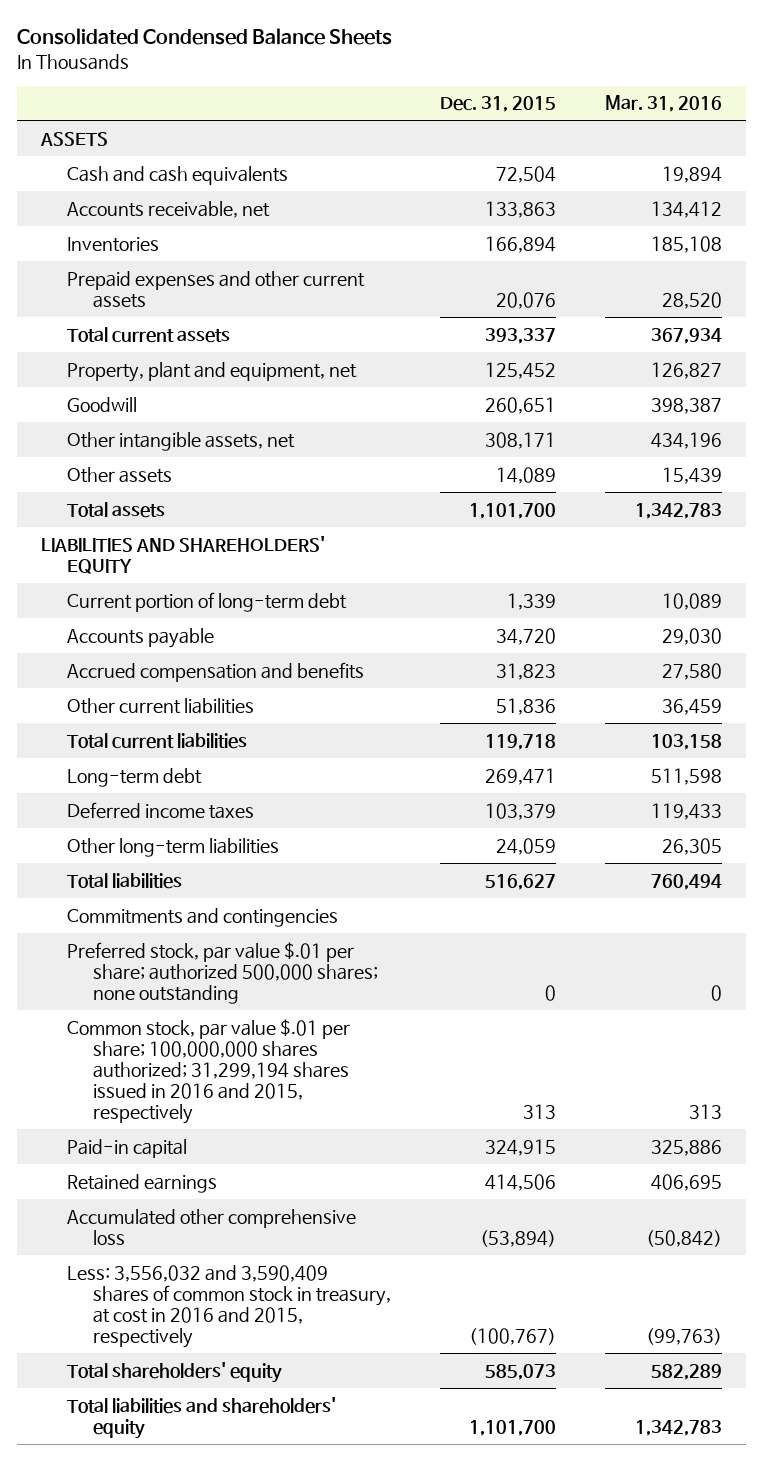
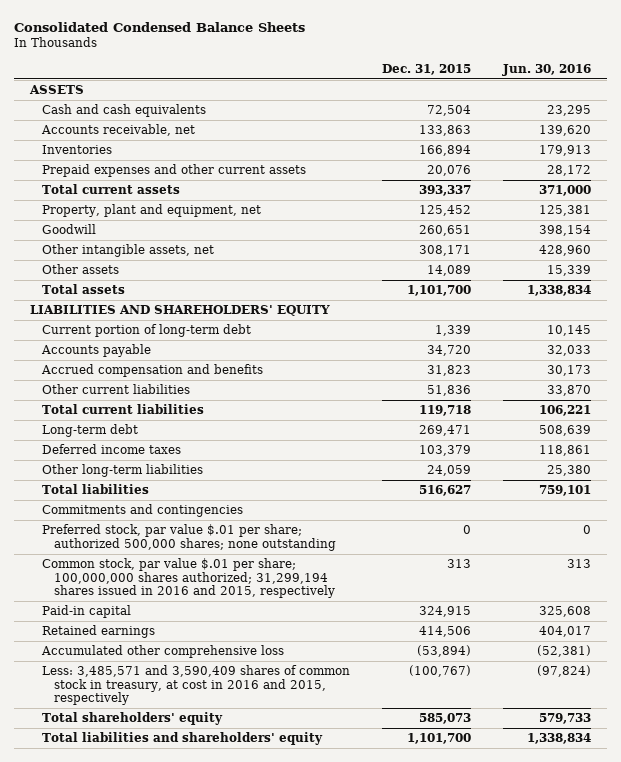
- | Dec. 31, 2015 | Mar. 31, 2016
+ | Dec. 31, 2015 | Jun. 30, 2016
- Less: 3,556,032 and 3,590,409 shares of common stock in treasury, at cost in 2016 and 2015, respectively | (100,767) | (99,763)
+ Less: 3,485,571 and 3,590,409 shares of common stock in treasury, at cost in 2016 and 2015, respectively | (100,767) | (97,824)

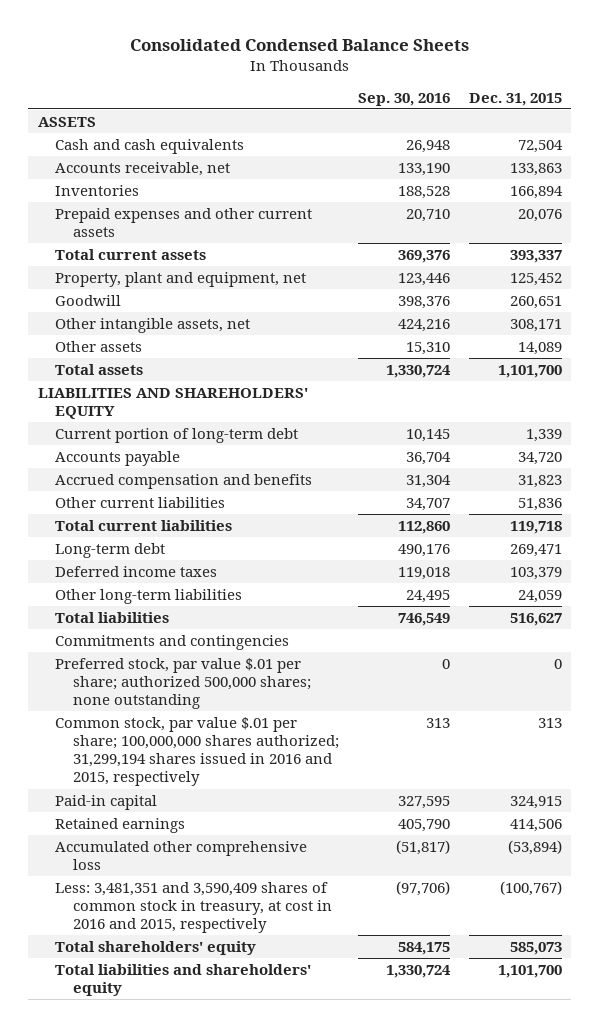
- | Dec. 31, 2015 | Jun. 30, 2016
+ | Sep. 30, 2016 | Dec. 31, 2015
- Less: 3,485,571 and 3,590,409 shares of common stock in treasury, at cost in 2016 and 2015, respectively | (100,767) | (97,824)
+ Less: 3,481,351 and 3,590,409 shares of common stock in treasury, at cost in 2016 and 2015, respectively | (97,706) | (100,767)

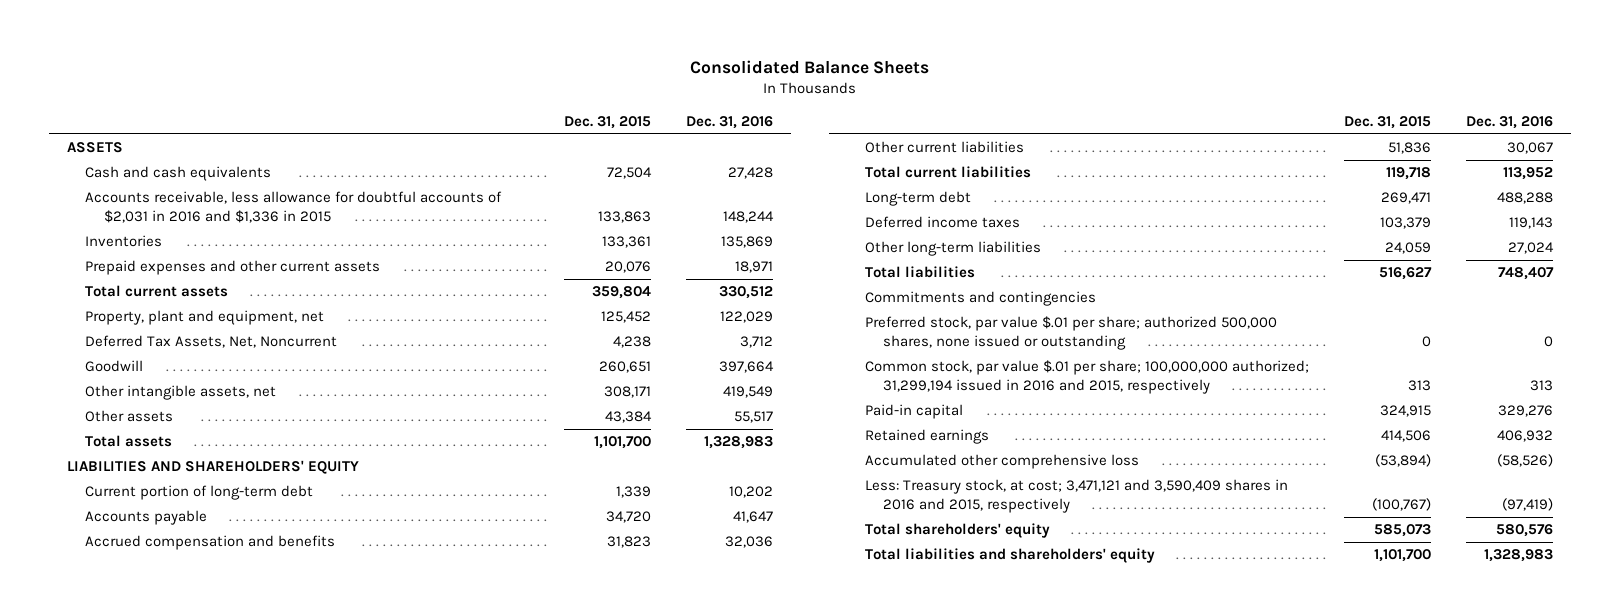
- Consolidated Condensed Balance Sheets
+ Consolidated Balance Sheets
- | Sep. 30, 2016 | Dec. 31, 2015
+ | Dec. 31, 2015 | Dec. 31, 2016
- Accounts receivable, net | 133,190 | 133,863
- Inventories | 188,528 | 166,894
+ Accounts receivable, less allowance for doubtful accounts of $2,031 in 2016 and $1,336 in 2015 | 133,863 | 148,244
+ Inventories | 133,361 | 135,869
- Total current assets | 369,376 | 393,337
+ Total current assets | 359,804 | 330,512
+ Deferred Tax Assets, Net, Noncurrent | 4,238 | 3,712
- Other assets | 15,310 | 14,089
+ Other assets | 43,384 | 55,517
- Preferred stock, par value $.01 per share; authorized 500,000 shares; none outstanding | 0 | 0
- Common stock, par value $.01 per share; 100,000,000 shares authorized; 31,299,194 shares issued in 2016 and 2015, respectively | 313 | 313
+ Preferred stock, par value $.01 per share; authorized 500,000 shares, none issued or outstanding | 0 | 0
+ Common stock, par value $.01 per share; 100,000,000 authorized; 31,299,194 issued in 2016 and 2015, respectively | 313 | 313
- Less: 3,481,351 and 3,590,409 shares of common stock in treasury, at cost in 2016 and 2015, respectively | (97,706) | (100,767)
+ Less: Treasury stock, at cost; 3,471,121 and 3,590,409 shares in 2016 and 2015, respectively | (100,767) | (97,419)

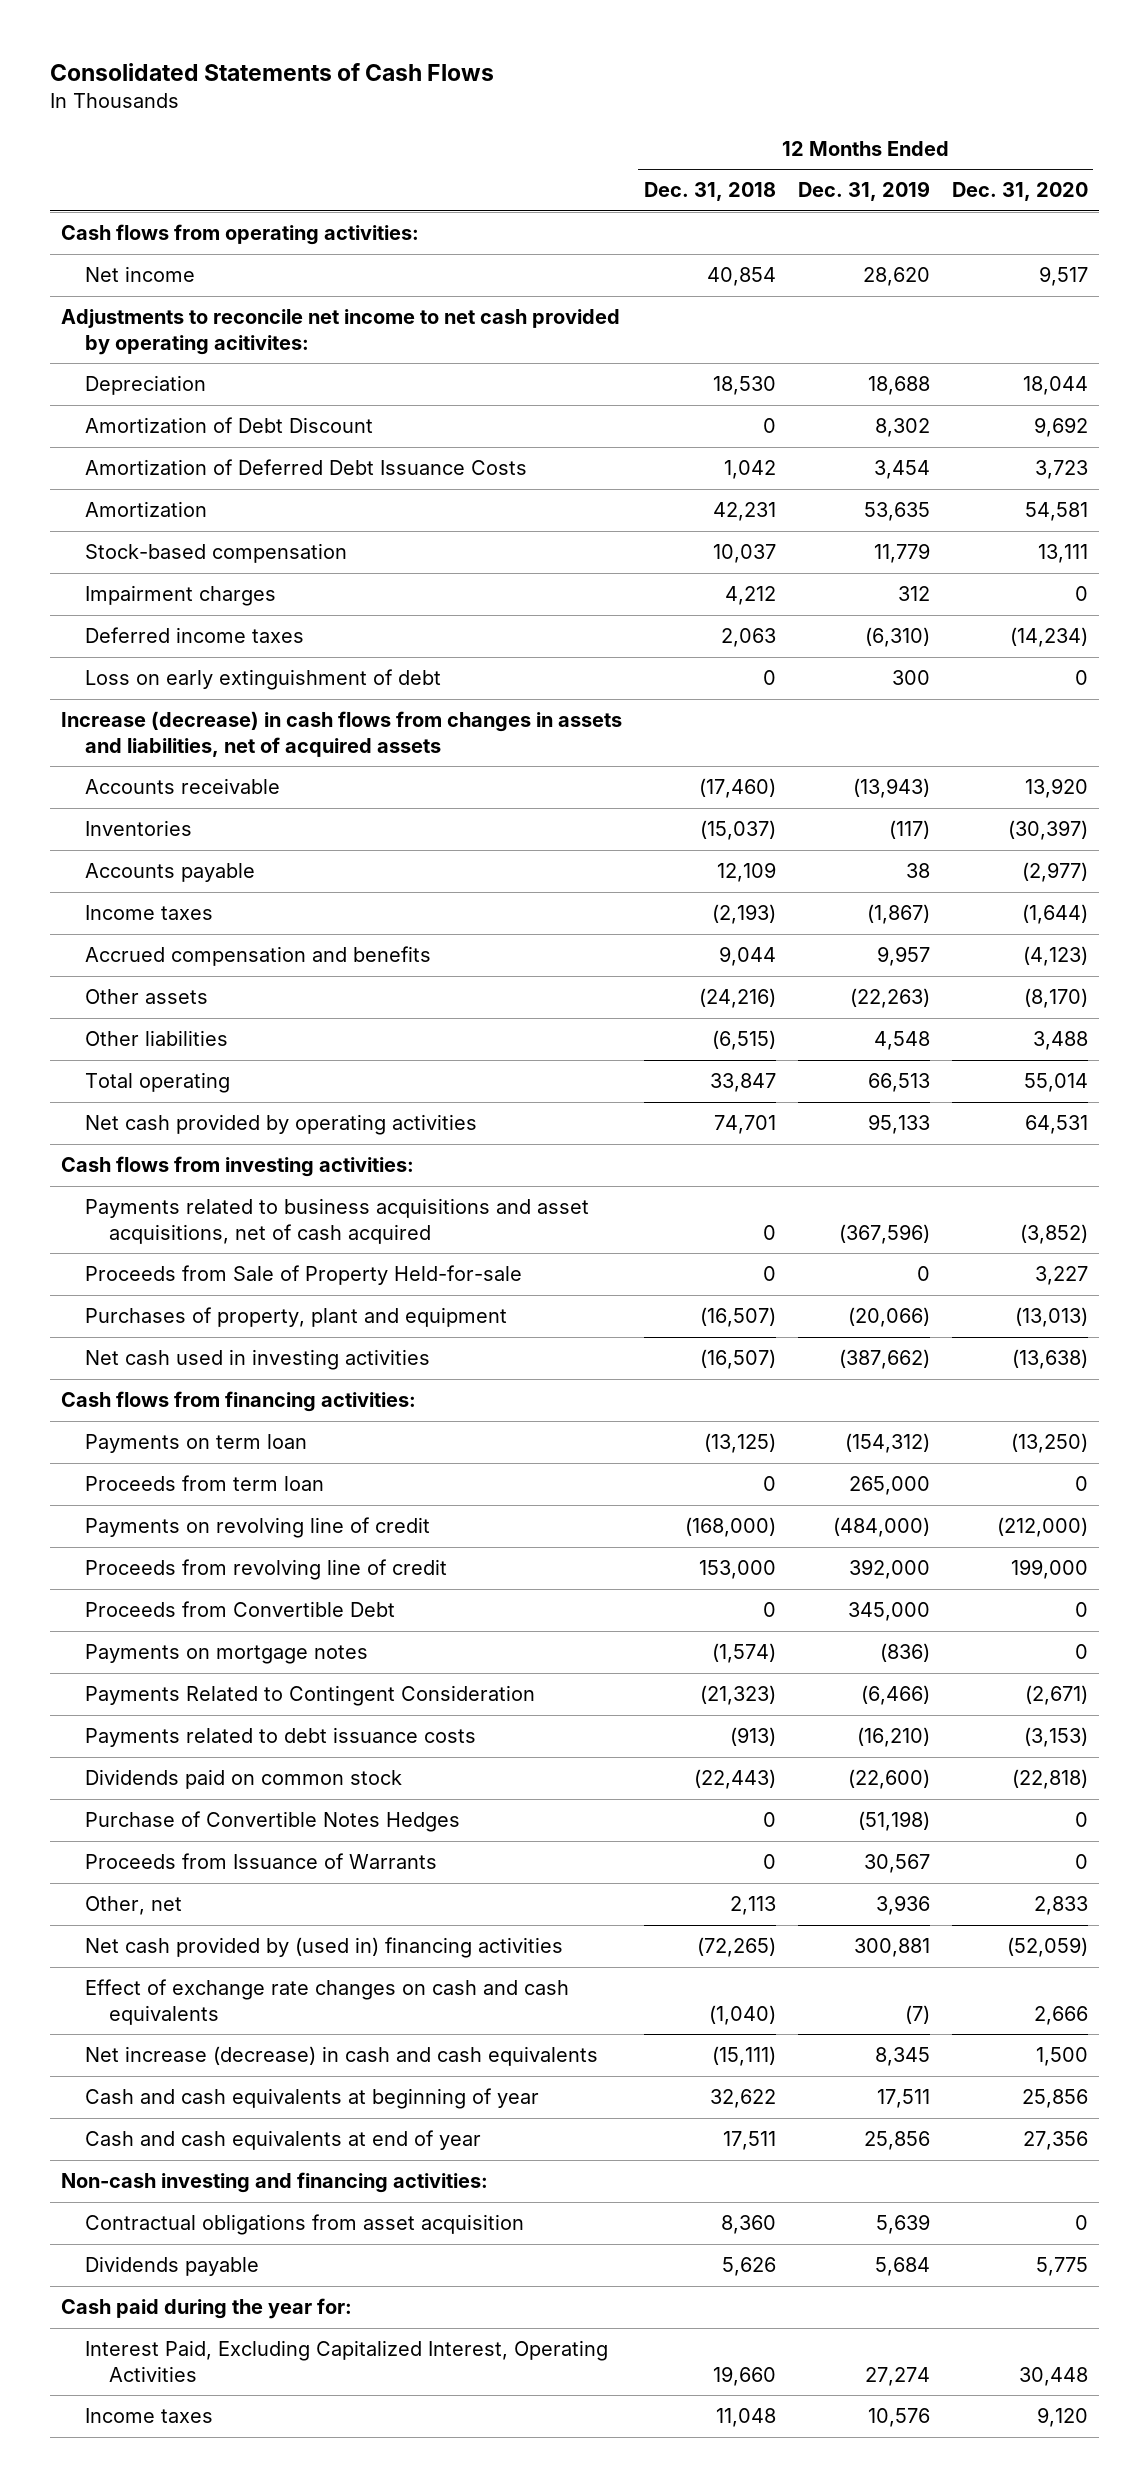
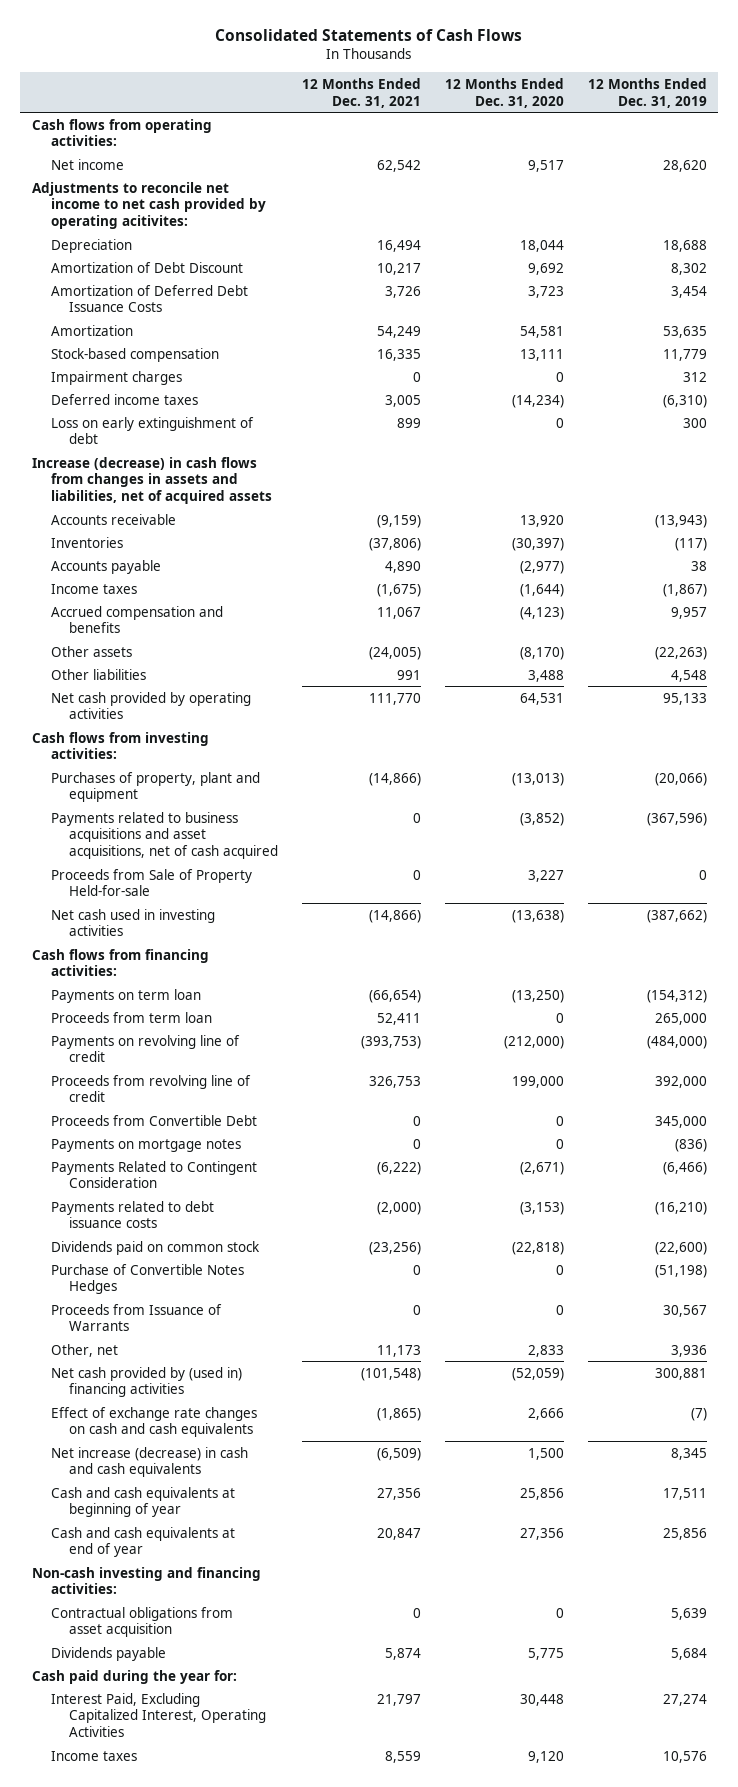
- | 12 Months Ended Dec. 31, 2018 | 12 Months Ended Dec. 31, 2019 | 12 Months Ended Dec. 31, 2020
+ | 12 Months Ended Dec. 31, 2021 | 12 Months Ended Dec. 31, 2020 | 12 Months Ended Dec. 31, 2019
- Total operating | 33,847 | 66,513 | 55,014
moved up: Purchases of property, plant and equipment | (14,866) | (13,013) | (20,066)

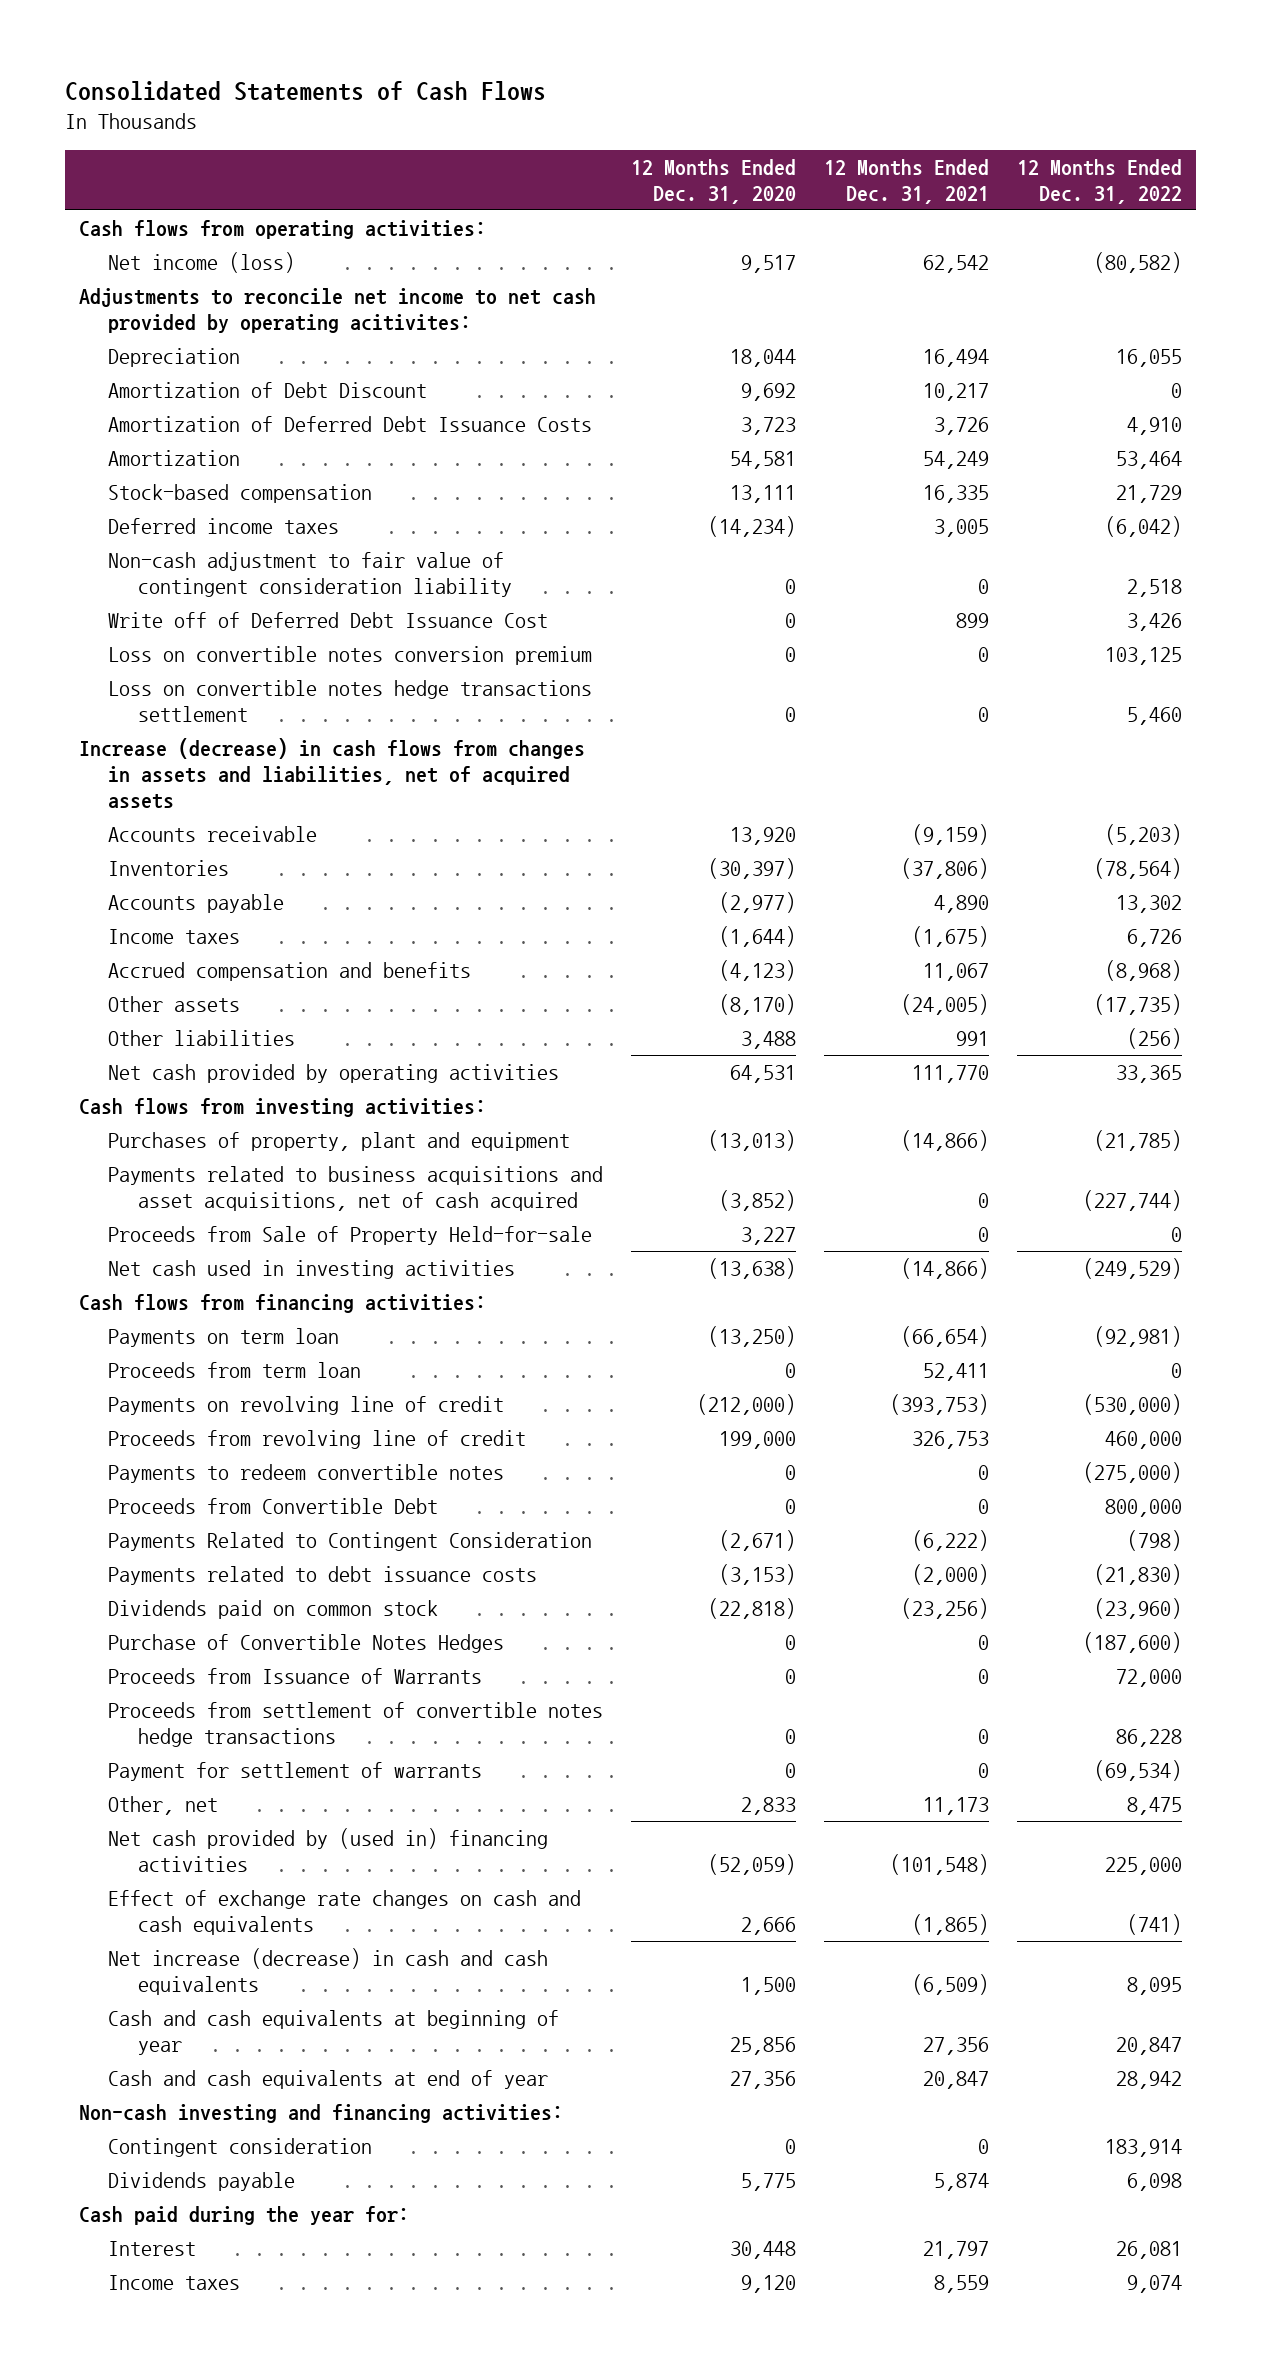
- | 12 Months Ended Dec. 31, 2021 | 12 Months Ended Dec. 31, 2020 | 12 Months Ended Dec. 31, 2019
+ | 12 Months Ended Dec. 31, 2020 | 12 Months Ended Dec. 31, 2021 | 12 Months Ended Dec. 31, 2022
- Net income | 62,542 | 9,517 | 28,620
+ Net income (loss) | 9,517 | 62,542 | (80,582)
- Impairment charges | 0 | 0 | 312
- Loss on early extinguishment of debt | 899 | 0 | 300
+ Non-cash adjustment to fair value of contingent consideration liability | 0 | 0 | 2,518
+ Write off of Deferred Debt Issuance Cost | 0 | 899 | 3,426
+ Loss on convertible notes conversion premium | 0 | 0 | 103,125
+ Loss on convertible notes hedge transactions settlement | 0 | 0 | 5,460
+ Payments to redeem convertible notes | 0 | 0 | (275,000)
- Payments on mortgage notes | 0 | 0 | (836)
+ Proceeds from settlement of convertible notes hedge transactions | 0 | 0 | 86,228
+ Payment for settlement of warrants | 0 | 0 | (69,534)
- Contractual obligations from asset acquisition | 0 | 0 | 5,639
+ Contingent consideration | 0 | 0 | 183,914
- Interest Paid, Excluding Capitalized Interest, Operating Activities | 21,797 | 30,448 | 27,274
+ Interest | 30,448 | 21,797 | 26,081

